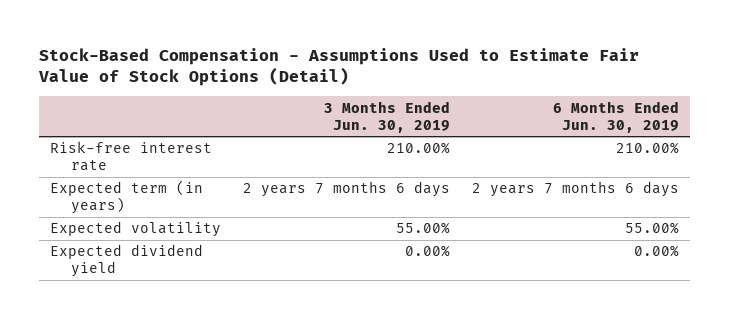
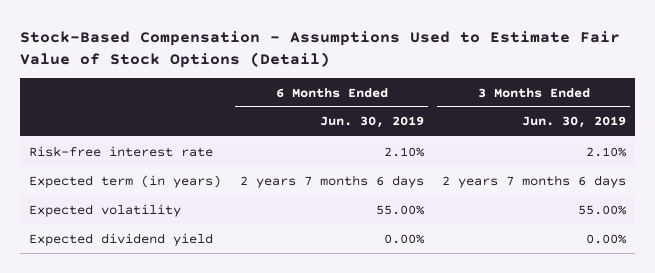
- | 3 Months Ended Jun. 30, 2019 | 6 Months Ended Jun. 30, 2019
+ | 6 Months Ended Jun. 30, 2019 | 3 Months Ended Jun. 30, 2019
- Risk-free interest rate | 210.00% | 210.00%
+ Risk-free interest rate | 2.10% | 2.10%

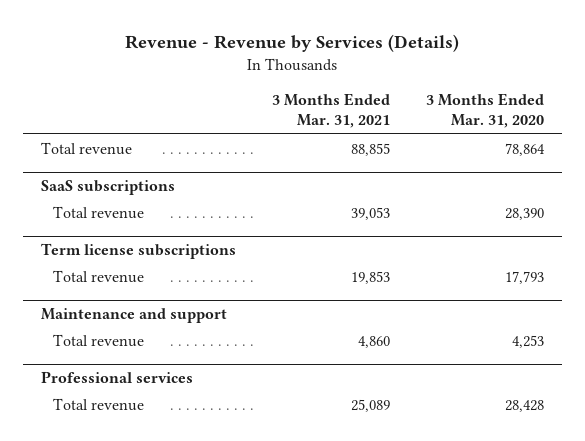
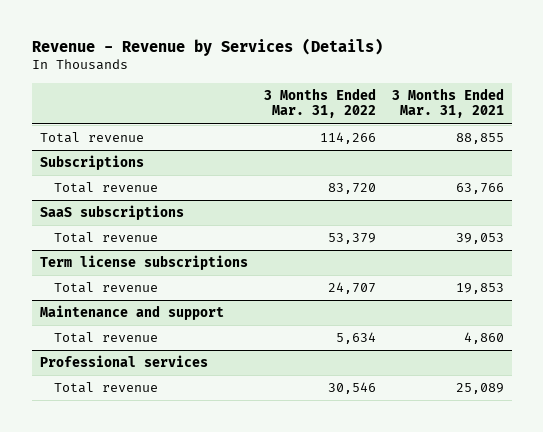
- | 3 Months Ended Mar. 31, 2021 | 3 Months Ended Mar. 31, 2020
+ | 3 Months Ended Mar. 31, 2022 | 3 Months Ended Mar. 31, 2021
+ Subscriptions
+ Total revenue | 83,720 | 63,766

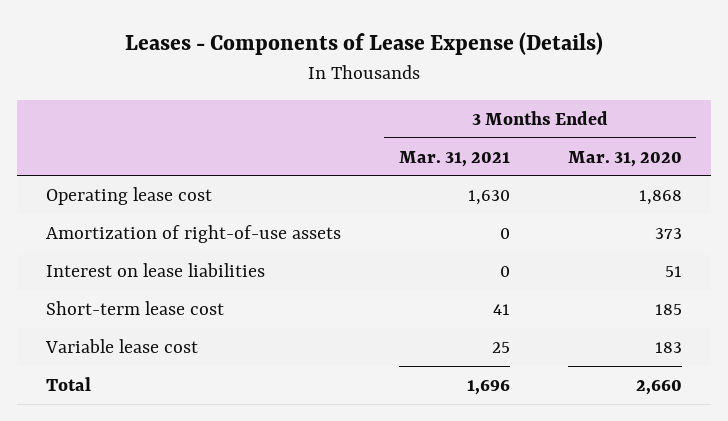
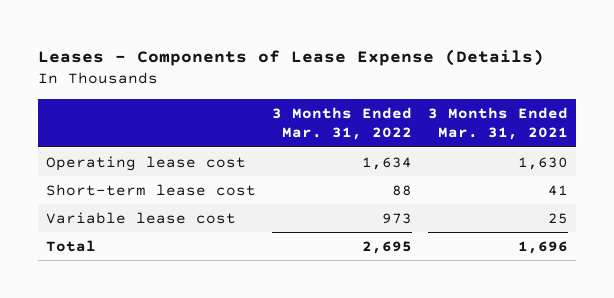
- | 3 Months Ended Mar. 31, 2021 | 3 Months Ended Mar. 31, 2020
+ | 3 Months Ended Mar. 31, 2022 | 3 Months Ended Mar. 31, 2021
- Amortization of right-of-use assets | 0 | 373
- Interest on lease liabilities | 0 | 51

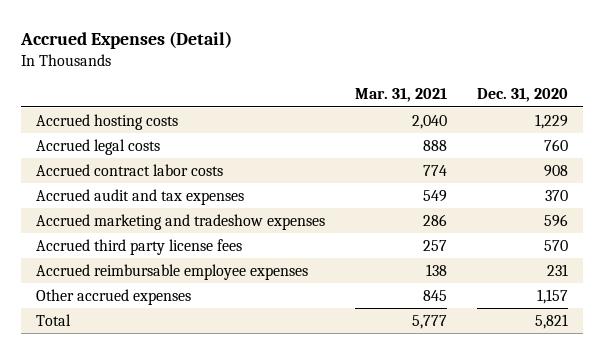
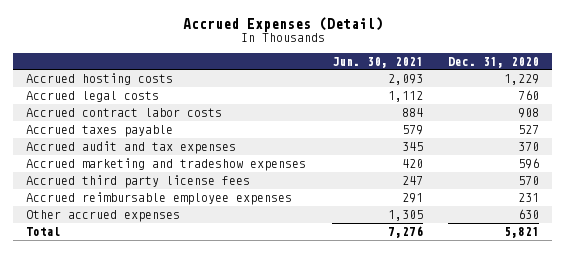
- | Mar. 31, 2021 | Dec. 31, 2020
+ | Jun. 30, 2021 | Dec. 31, 2020
+ Accrued taxes payable | 579 | 527
- Other accrued expenses | 845 | 1,157
+ Other accrued expenses | 1,305 | 630

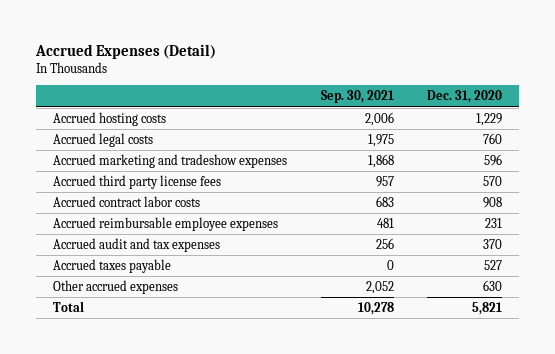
- | Jun. 30, 2021 | Dec. 31, 2020
+ | Sep. 30, 2021 | Dec. 31, 2020
moved down: Accrued contract labor costs | 683 | 908
moved down: Accrued audit and tax expenses | 256 | 370
moved down: Accrued taxes payable | 0 | 527

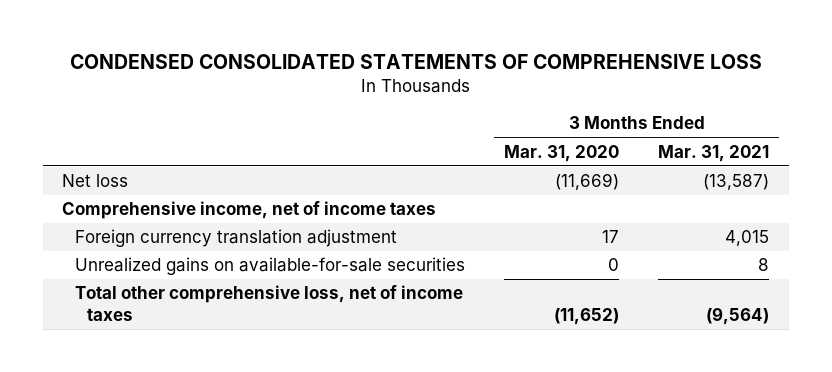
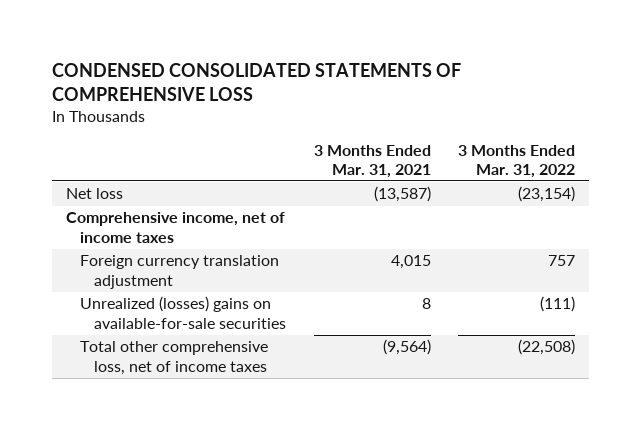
- | 3 Months Ended Mar. 31, 2020 | 3 Months Ended Mar. 31, 2021
+ | 3 Months Ended Mar. 31, 2021 | 3 Months Ended Mar. 31, 2022
- Unrealized gains on available-for-sale securities | 0 | 8
+ Unrealized (losses) gains on available-for-sale securities | 8 | (111)

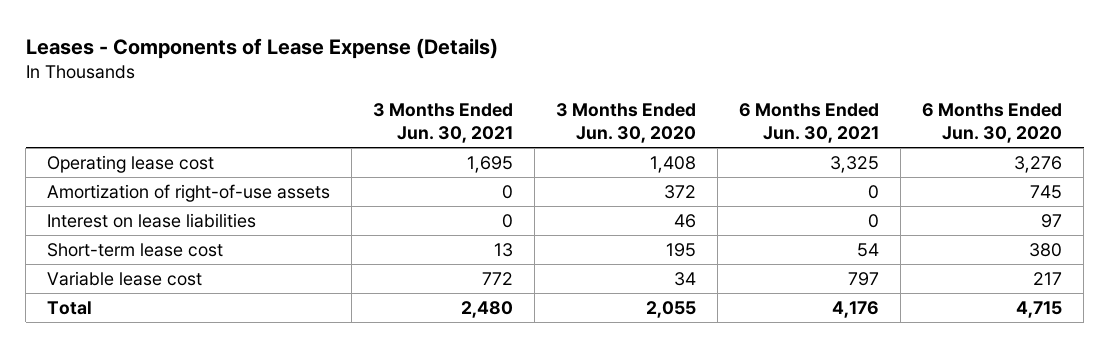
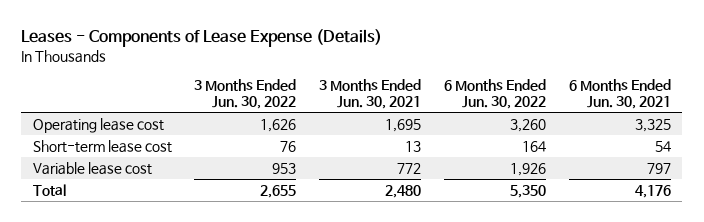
- | 3 Months Ended Jun. 30, 2021 | 3 Months Ended Jun. 30, 2020 | 6 Months Ended Jun. 30, 2021 | 6 Months Ended Jun. 30, 2020
+ | 3 Months Ended Jun. 30, 2022 | 3 Months Ended Jun. 30, 2021 | 6 Months Ended Jun. 30, 2022 | 6 Months Ended Jun. 30, 2021
- Amortization of right-of-use assets | 0 | 372 | 0 | 745
- Interest on lease liabilities | 0 | 46 | 0 | 97

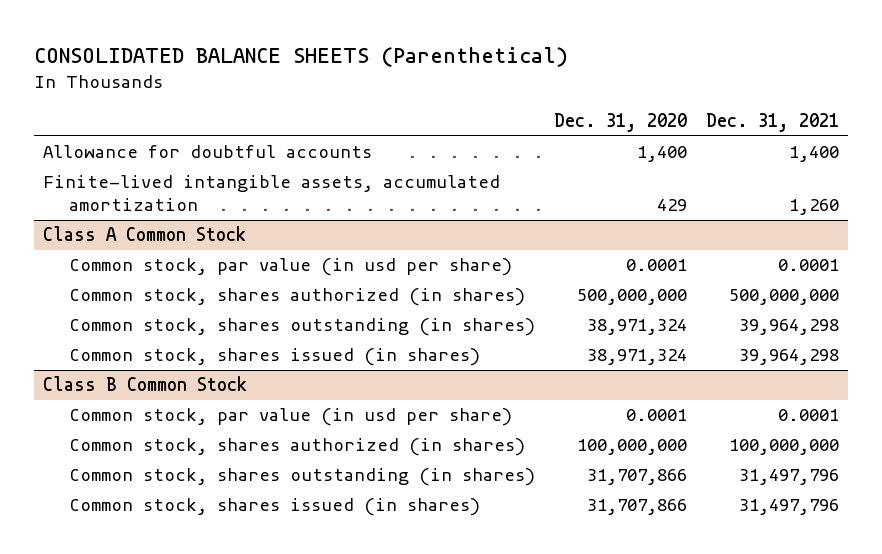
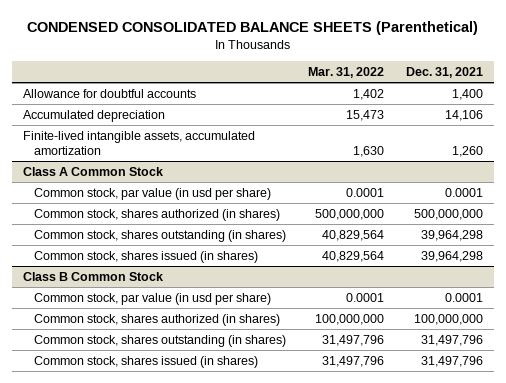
- CONSOLIDATED BALANCE SHEETS (Parenthetical)
+ CONDENSED CONSOLIDATED BALANCE SHEETS (Parenthetical)
- | Dec. 31, 2020 | Dec. 31, 2021
+ | Mar. 31, 2022 | Dec. 31, 2021
+ Accumulated depreciation | 15,473 | 14,106

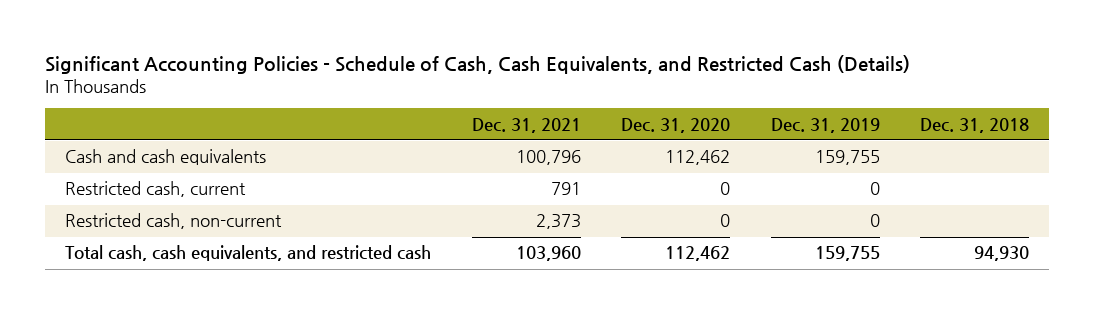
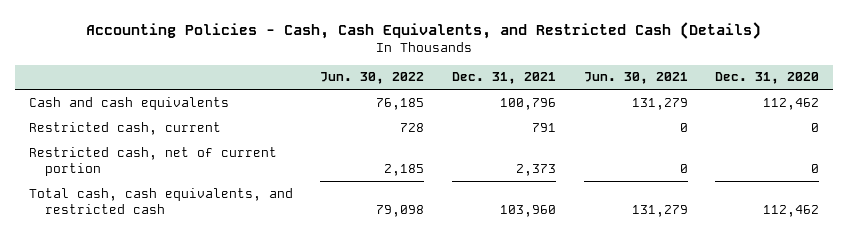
- Significant Accounting Policies - Schedule of Cash, Cash Equivalents, and Restricted Cash (Details)
+ Accounting Policies - Cash, Cash Equivalents, and Restricted Cash (Details)
- | Dec. 31, 2021 | Dec. 31, 2020 | Dec. 31, 2019 | Dec. 31, 2018
+ | Jun. 30, 2022 | Dec. 31, 2021 | Jun. 30, 2021 | Dec. 31, 2020
- Restricted cash, non-current | 2,373 | 0 | 0 |
+ Restricted cash, net of current portion | 2,185 | 2,373 | 0 | 0

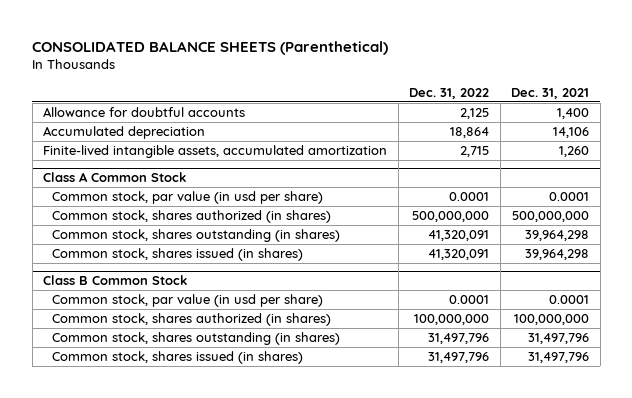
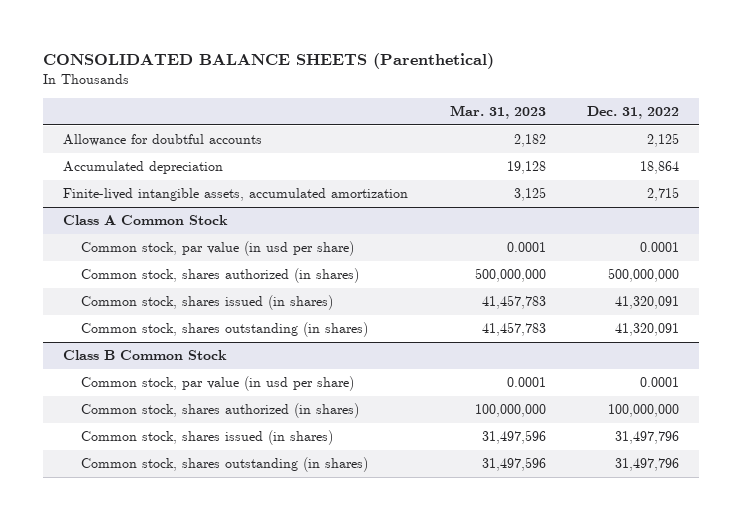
- | Dec. 31, 2022 | Dec. 31, 2021
+ | Mar. 31, 2023 | Dec. 31, 2022
@ Class A Common Stock
moved down: Common stock, shares outstanding (in shares) | 41,457,783 | 41,320,091
@ Class B Common Stock
moved down: Common stock, shares outstanding (in shares) | 31,497,596 | 31,497,796

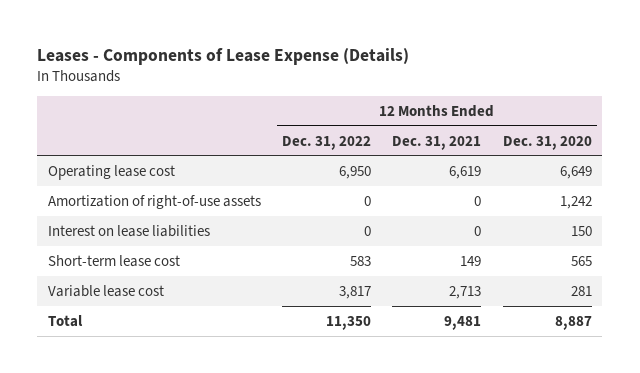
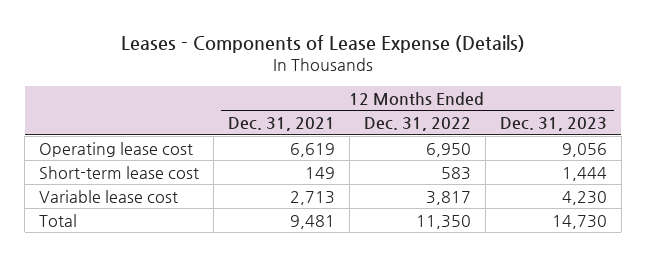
- | 12 Months Ended Dec. 31, 2022 | 12 Months Ended Dec. 31, 2021 | 12 Months Ended Dec. 31, 2020
+ | 12 Months Ended Dec. 31, 2021 | 12 Months Ended Dec. 31, 2022 | 12 Months Ended Dec. 31, 2023
- Amortization of right-of-use assets | 0 | 0 | 1,242
- Interest on lease liabilities | 0 | 0 | 150

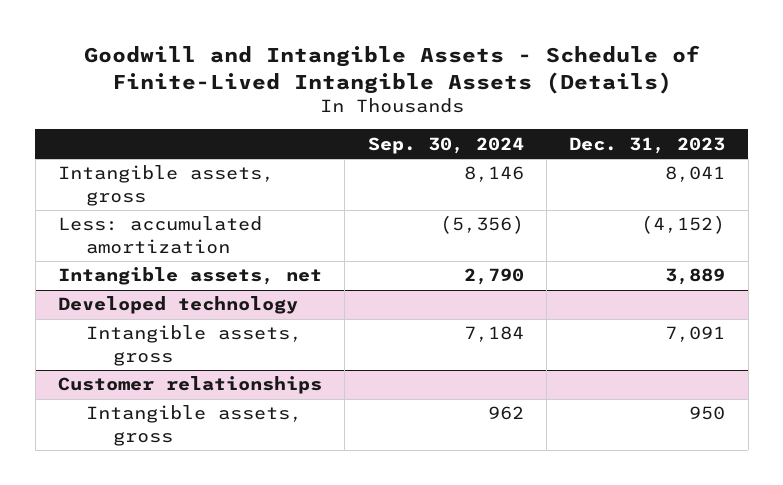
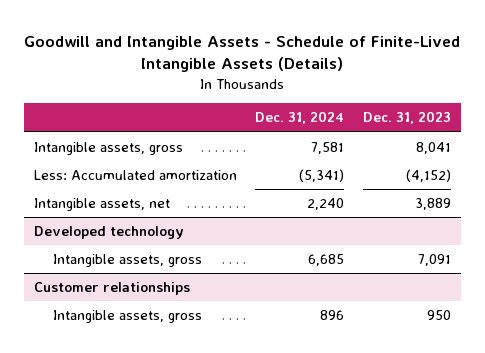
- | Sep. 30, 2024 | Dec. 31, 2023
+ | Dec. 31, 2024 | Dec. 31, 2023
- Less: accumulated amortization | (5,356) | (4,152)
+ Less: Accumulated amortization | (5,341) | (4,152)

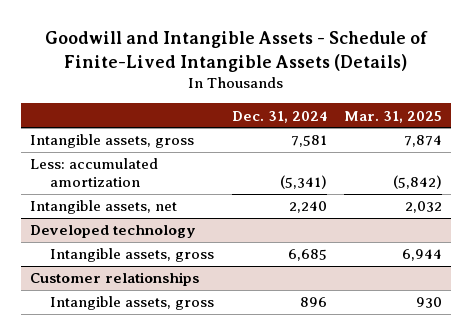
- | Dec. 31, 2024 | Dec. 31, 2023
+ | Dec. 31, 2024 | Mar. 31, 2025
- Less: Accumulated amortization | (5,341) | (4,152)
+ Less: accumulated amortization | (5,341) | (5,842)

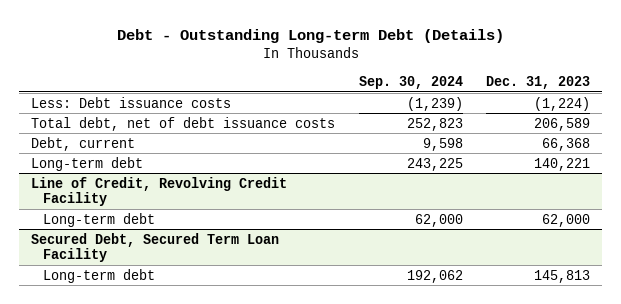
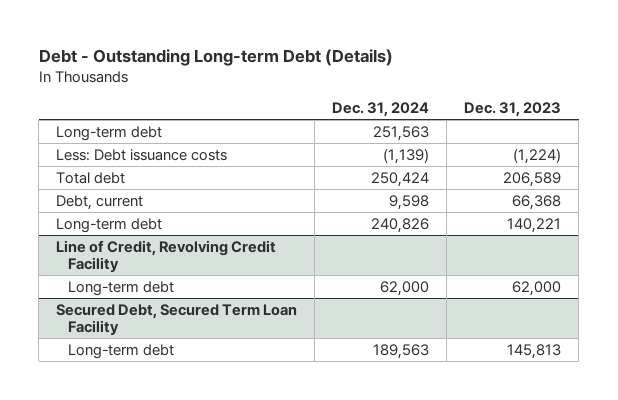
- | Sep. 30, 2024 | Dec. 31, 2023
+ | Dec. 31, 2024 | Dec. 31, 2023
+ Long-term debt | 251,563 |
- Total debt, net of debt issuance costs | 252,823 | 206,589
+ Total debt | 250,424 | 206,589

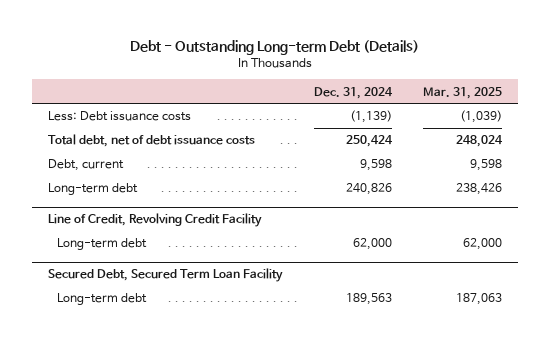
- | Dec. 31, 2024 | Dec. 31, 2023
+ | Dec. 31, 2024 | Mar. 31, 2025
- Long-term debt | 251,563 |
- Total debt | 250,424 | 206,589
+ Total debt, net of debt issuance costs | 250,424 | 248,024

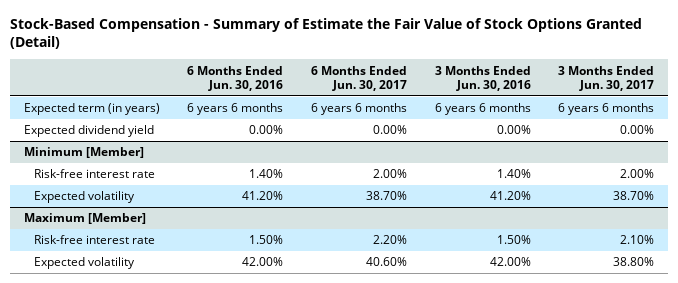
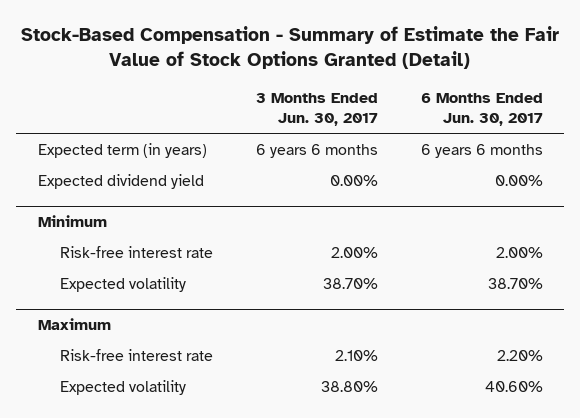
- | 6 Months Ended Jun. 30, 2016 | 6 Months Ended Jun. 30, 2017 | 3 Months Ended Jun. 30, 2016 | 3 Months Ended Jun. 30, 2017
+ | 3 Months Ended Jun. 30, 2017 | 6 Months Ended Jun. 30, 2017
- Minimum [Member]
+ Minimum
- Maximum [Member]
+ Maximum

